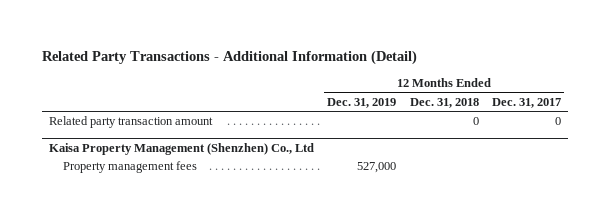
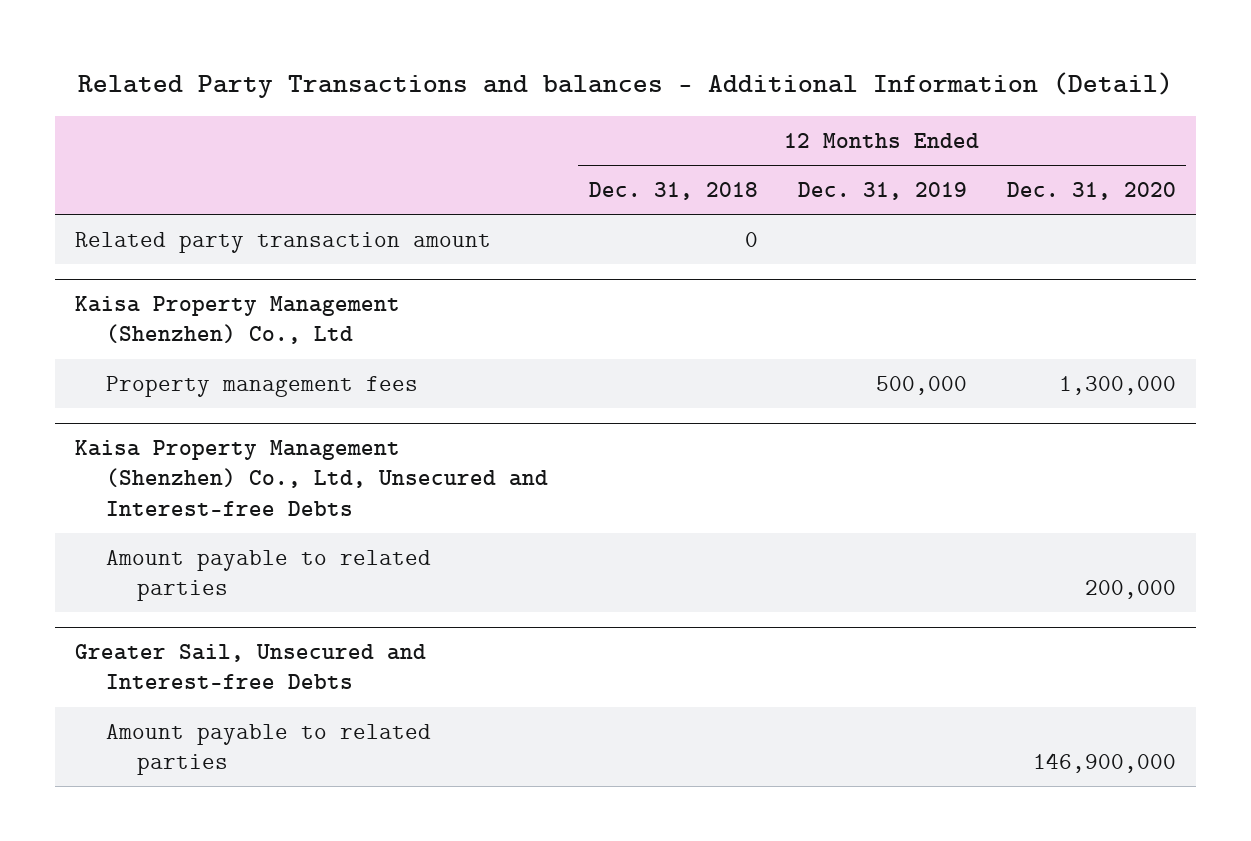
- Related Party Transactions - Additional Information (Detail)
+ Related Party Transactions and balances - Additional Information (Detail)
- | 12 Months Ended Dec. 31, 2019 | 12 Months Ended Dec. 31, 2018 | 12 Months Ended Dec. 31, 2017
+ | 12 Months Ended Dec. 31, 2018 | 12 Months Ended Dec. 31, 2019 | 12 Months Ended Dec. 31, 2020
@ Kaisa Property Management (Shenzhen) Co., Ltd
- Property management fees | 527,000 | |
+ Property management fees | | 500,000 | 1,300,000
+ Kaisa Property Management (Shenzhen) Co., Ltd, Unsecured and Interest-free Debts
+ Amount payable to related parties | | | 200,000
+ Greater Sail, Unsecured and Interest-free Debts
+ Amount payable to related parties | | | 146,900,000

